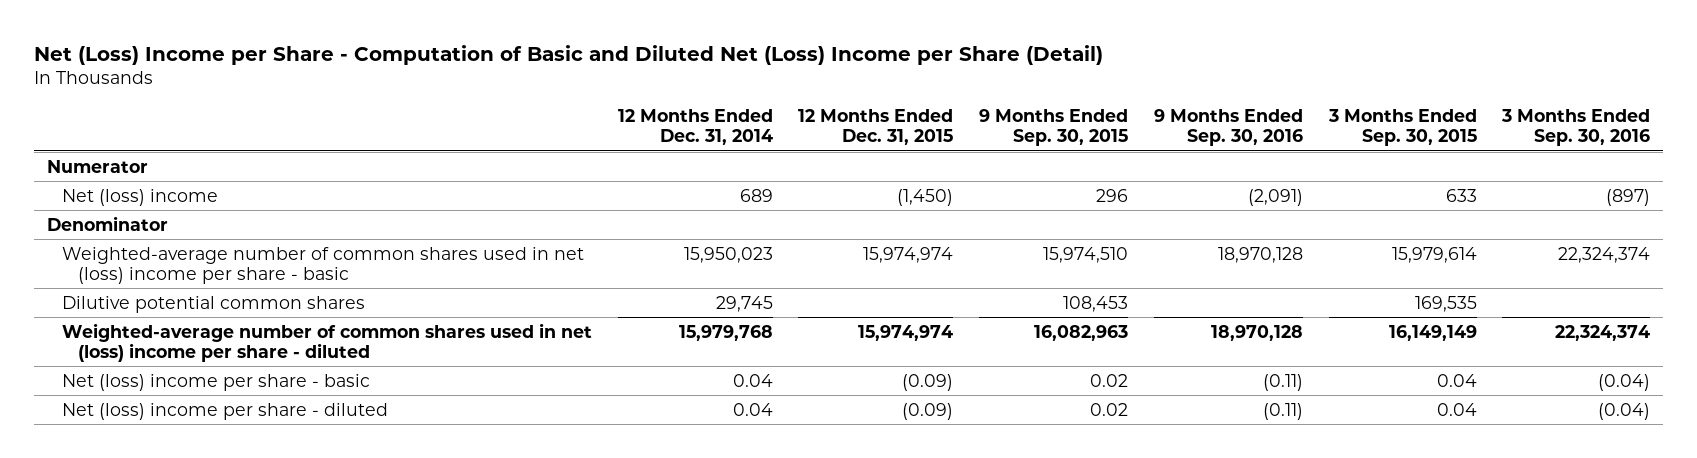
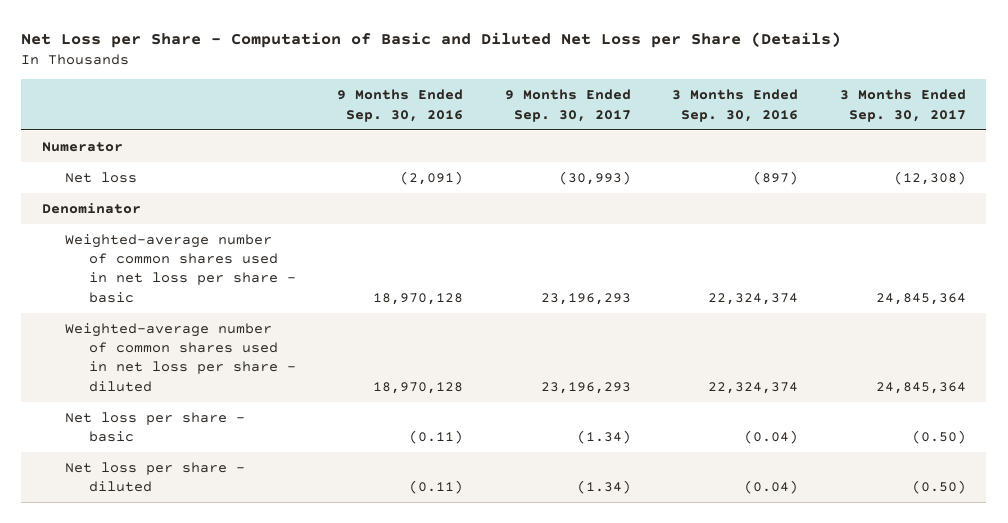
- Net (Loss) Income per Share - Computation of Basic and Diluted Net (Loss) Income per Share (Detail)
+ Net Loss per Share - Computation of Basic and Diluted Net Loss per Share (Details)
- | 12 Months Ended Dec. 31, 2014 | 12 Months Ended Dec. 31, 2015 | 9 Months Ended Sep. 30, 2015 | 9 Months Ended Sep. 30, 2016 | 3 Months Ended Sep. 30, 2015 | 3 Months Ended Sep. 30, 2016
+ | 9 Months Ended Sep. 30, 2016 | 9 Months Ended Sep. 30, 2017 | 3 Months Ended Sep. 30, 2016 | 3 Months Ended Sep. 30, 2017
- Net (loss) income | 689 | (1,450) | 296 | (2,091) | 633 | (897)
+ Net loss | (2,091) | (30,993) | (897) | (12,308)
- Weighted-average number of common shares used in net (loss) income per share - basic | 15,950,023 | 15,974,974 | 15,974,510 | 18,970,128 | 15,979,614 | 22,324,374
- Dilutive potential common shares | 29,745 | | 108,453 | | 169,535 |
- Weighted-average number of common shares used in net (loss) income per share - diluted | 15,979,768 | 15,974,974 | 16,082,963 | 18,970,128 | 16,149,149 | 22,324,374
- Net (loss) income per share - basic | 0.04 | (0.09) | 0.02 | (0.11) | 0.04 | (0.04)
- Net (loss) income per share - diluted | 0.04 | (0.09) | 0.02 | (0.11) | 0.04 | (0.04)
+ Weighted-average number of common shares used in net loss per share - basic | 18,970,128 | 23,196,293 | 22,324,374 | 24,845,364
+ Weighted-average number of common shares used in net loss per share - diluted | 18,970,128 | 23,196,293 | 22,324,374 | 24,845,364
+ Net loss per share - basic | (0.11) | (1.34) | (0.04) | (0.50)
+ Net loss per share - diluted | (0.11) | (1.34) | (0.04) | (0.50)

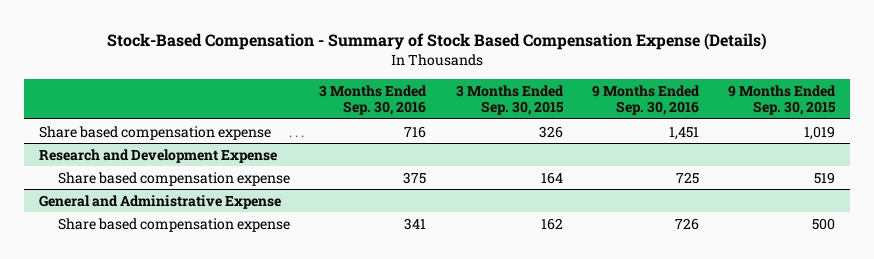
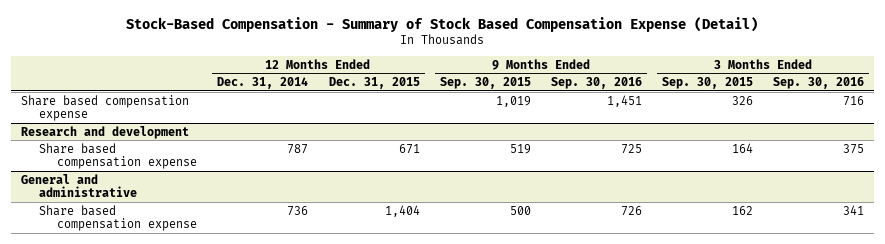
- Stock-Based Compensation - Summary of Stock Based Compensation Expense (Details)
+ Stock-Based Compensation - Summary of Stock Based Compensation Expense (Detail)
- | 3 Months Ended Sep. 30, 2016 | 3 Months Ended Sep. 30, 2015 | 9 Months Ended Sep. 30, 2016 | 9 Months Ended Sep. 30, 2015
+ | 12 Months Ended Dec. 31, 2014 | 12 Months Ended Dec. 31, 2015 | 9 Months Ended Sep. 30, 2015 | 9 Months Ended Sep. 30, 2016 | 3 Months Ended Sep. 30, 2015 | 3 Months Ended Sep. 30, 2016
- Research and Development Expense
+ Research and development
- General and Administrative Expense
+ General and administrative

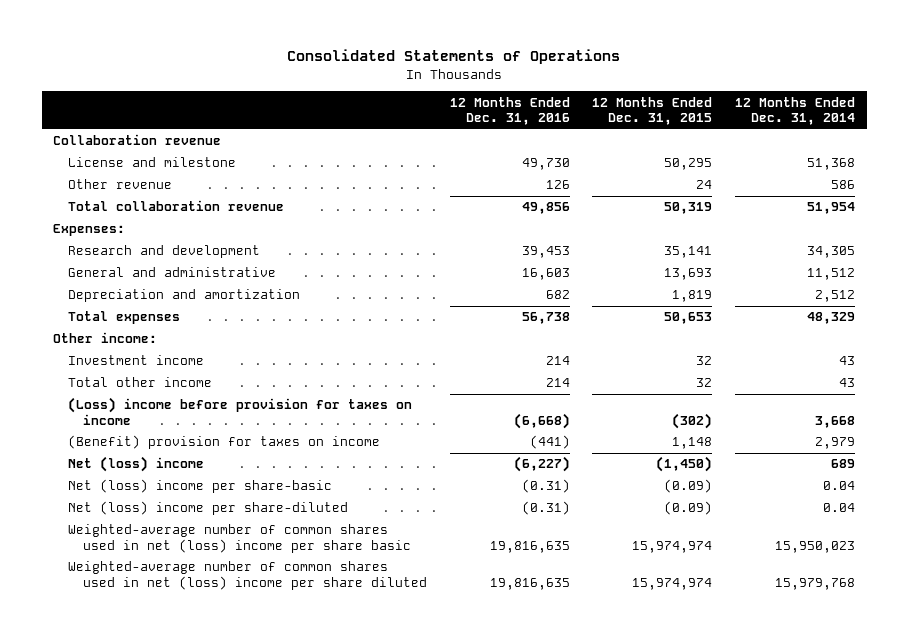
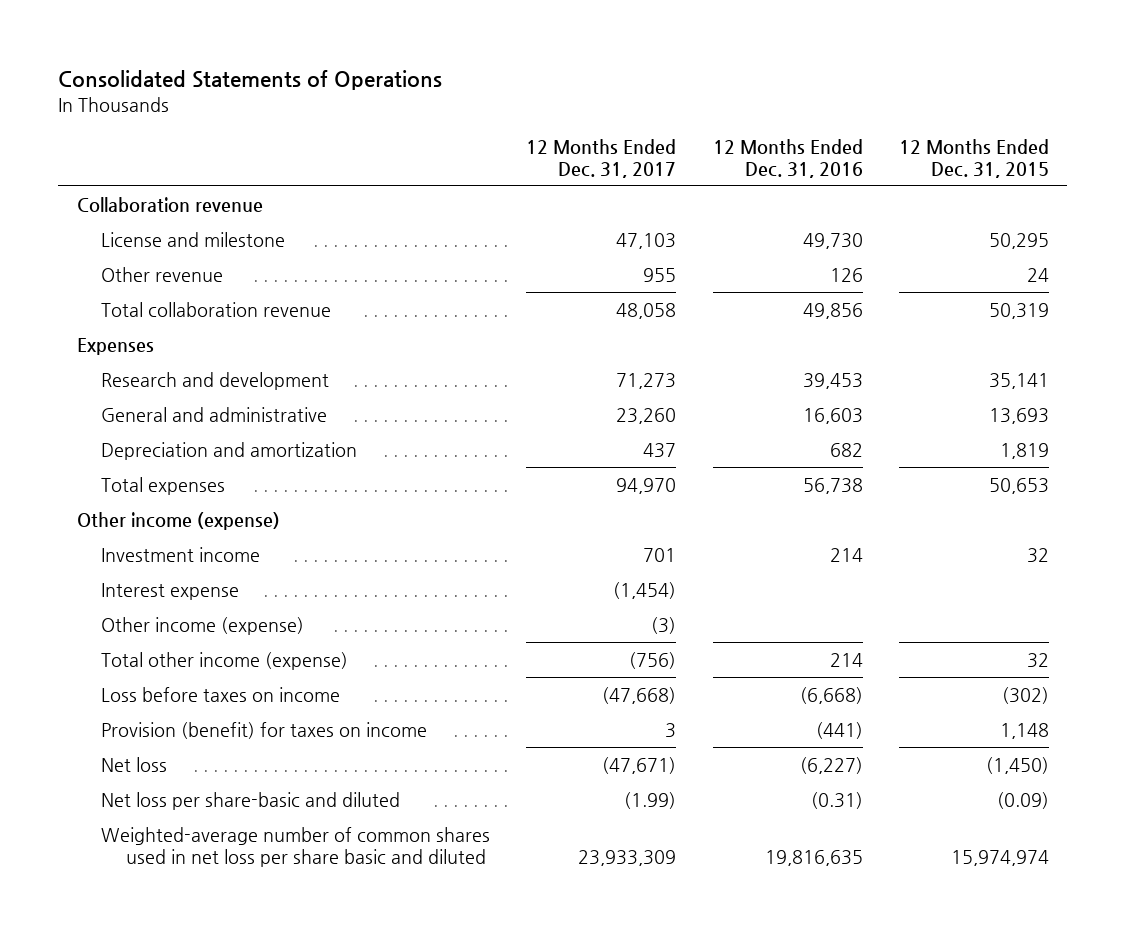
- | 12 Months Ended Dec. 31, 2016 | 12 Months Ended Dec. 31, 2015 | 12 Months Ended Dec. 31, 2014
+ | 12 Months Ended Dec. 31, 2017 | 12 Months Ended Dec. 31, 2016 | 12 Months Ended Dec. 31, 2015
- Expenses:
+ Expenses
- Other income:
+ Other income (expense)
- Total other income | 214 | 32 | 43
- (Loss) income before provision for taxes on income | (6,668) | (302) | 3,668
- (Benefit) provision for taxes on income | (441) | 1,148 | 2,979
- Net (loss) income | (6,227) | (1,450) | 689
- Net (loss) income per share-basic | (0.31) | (0.09) | 0.04
- Net (loss) income per share-diluted | (0.31) | (0.09) | 0.04
- Weighted-average number of common shares used in net (loss) income per share basic | 19,816,635 | 15,974,974 | 15,950,023
- Weighted-average number of common shares used in net (loss) income per share diluted | 19,816,635 | 15,974,974 | 15,979,768
+ Interest expense | (1,454) | |
+ Other income (expense) | (3) | |
+ Total other income (expense) | (756) | 214 | 32
+ Loss before taxes on income | (47,668) | (6,668) | (302)
+ Provision (benefit) for taxes on income | 3 | (441) | 1,148
+ Net loss | (47,671) | (6,227) | (1,450)
+ Net loss per share-basic and diluted | (1.99) | (0.31) | (0.09)
+ Weighted-average number of common shares used in net loss per share basic and diluted | 23,933,309 | 19,816,635 | 15,974,974

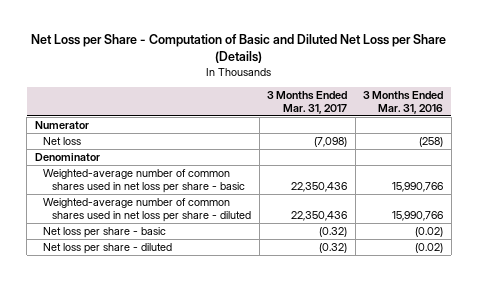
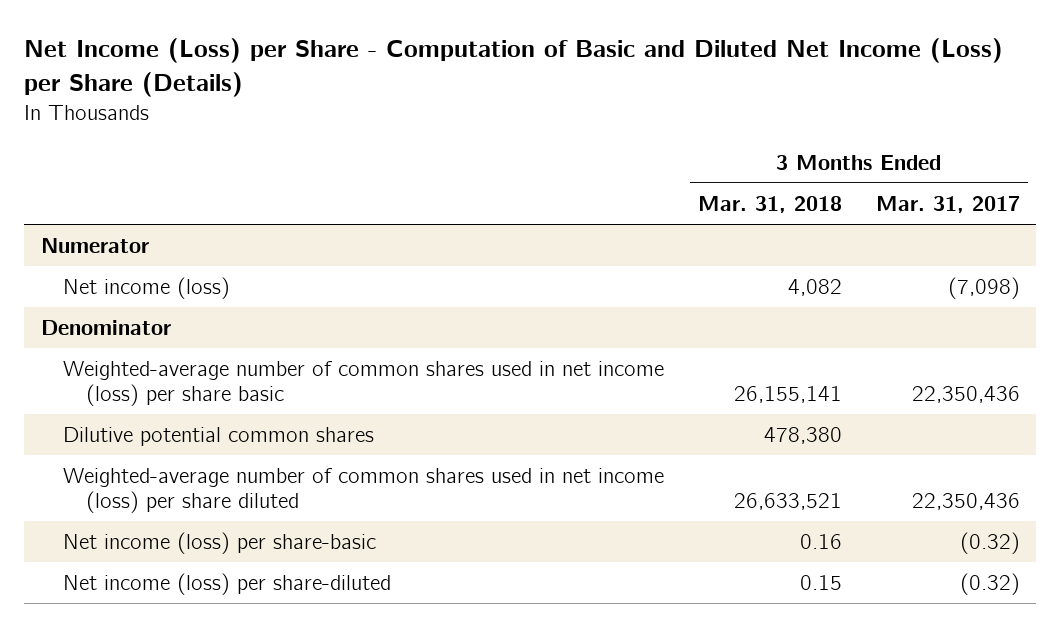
- Net Loss per Share - Computation of Basic and Diluted Net Loss per Share (Details)
+ Net Income (Loss) per Share - Computation of Basic and Diluted Net Income (Loss) per Share (Details)
- | 3 Months Ended Mar. 31, 2017 | 3 Months Ended Mar. 31, 2016
+ | 3 Months Ended Mar. 31, 2018 | 3 Months Ended Mar. 31, 2017
- Net loss | (7,098) | (258)
+ Net income (loss) | 4,082 | (7,098)
- Weighted-average number of common shares used in net loss per share - basic | 22,350,436 | 15,990,766
- Weighted-average number of common shares used in net loss per share - diluted | 22,350,436 | 15,990,766
- Net loss per share - basic | (0.32) | (0.02)
- Net loss per share - diluted | (0.32) | (0.02)
+ Weighted-average number of common shares used in net income (loss) per share basic | 26,155,141 | 22,350,436
+ Dilutive potential common shares | 478,380 |
+ Weighted-average number of common shares used in net income (loss) per share diluted | 26,633,521 | 22,350,436
+ Net income (loss) per share-basic | 0.16 | (0.32)
+ Net income (loss) per share-diluted | 0.15 | (0.32)

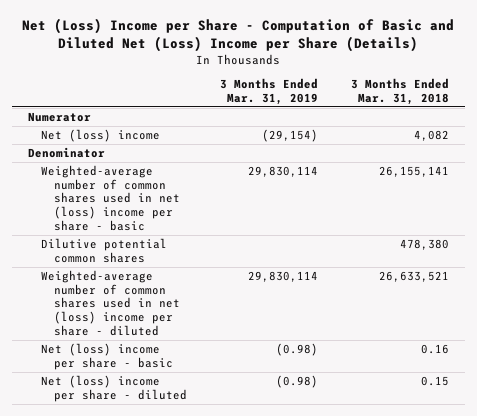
- Net Income (Loss) per Share - Computation of Basic and Diluted Net Income (Loss) per Share (Details)
+ Net (Loss) Income per Share - Computation of Basic and Diluted Net (Loss) Income per Share (Details)
- | 3 Months Ended Mar. 31, 2018 | 3 Months Ended Mar. 31, 2017
+ | 3 Months Ended Mar. 31, 2019 | 3 Months Ended Mar. 31, 2018
- Net income (loss) | 4,082 | (7,098)
+ Net (loss) income | (29,154) | 4,082
- Weighted-average number of common shares used in net income (loss) per share basic | 26,155,141 | 22,350,436
+ Weighted-average number of common shares used in net (loss) income per share - basic | 29,830,114 | 26,155,141
- Weighted-average number of common shares used in net income (loss) per share diluted | 26,633,521 | 22,350,436
- Net income (loss) per share-basic | 0.16 | (0.32)
- Net income (loss) per share-diluted | 0.15 | (0.32)
+ Weighted-average number of common shares used in net (loss) income per share - diluted | 29,830,114 | 26,633,521
+ Net (loss) income per share - basic | (0.98) | 0.16
+ Net (loss) income per share - diluted | (0.98) | 0.15

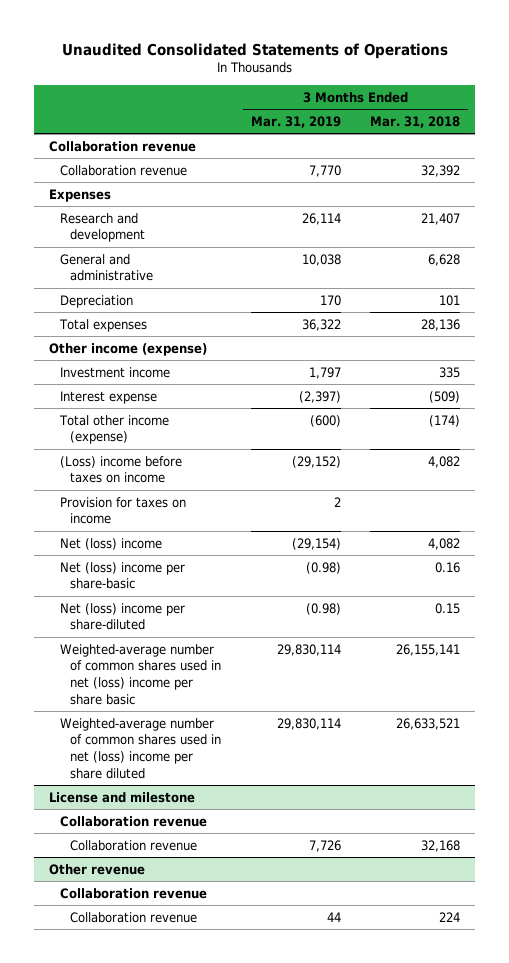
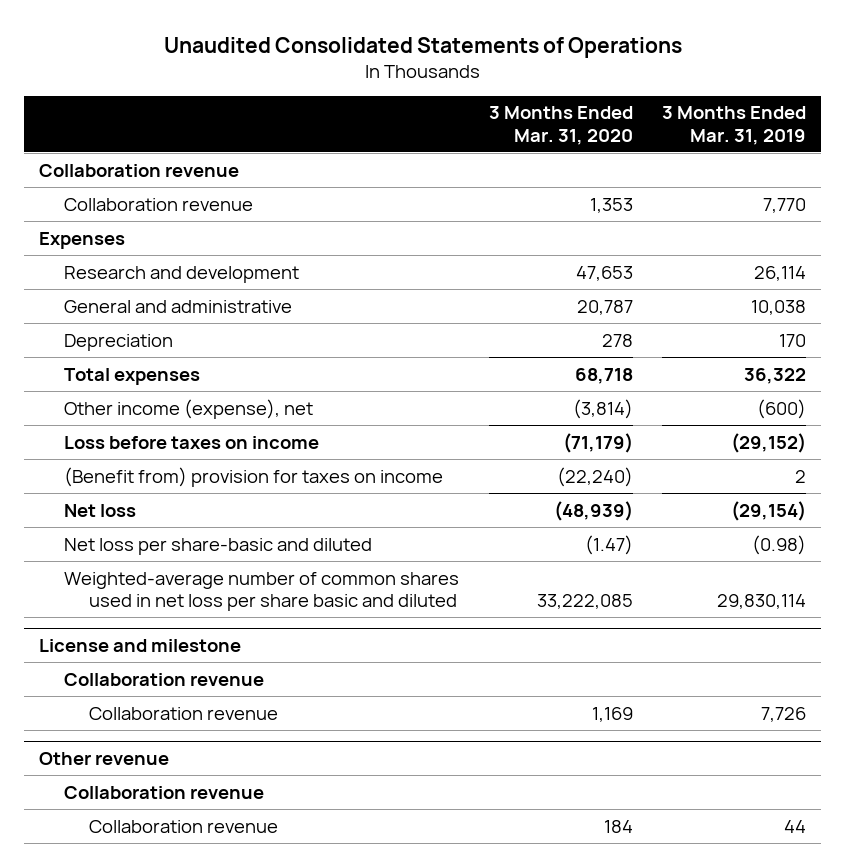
- | 3 Months Ended Mar. 31, 2019 | 3 Months Ended Mar. 31, 2018
+ | 3 Months Ended Mar. 31, 2020 | 3 Months Ended Mar. 31, 2019
- Other income (expense)
- Investment income | 1,797 | 335
- Interest expense | (2,397) | (509)
- Total other income (expense) | (600) | (174)
- (Loss) income before taxes on income | (29,152) | 4,082
- Provision for taxes on income | 2 |
- Net (loss) income | (29,154) | 4,082
- Net (loss) income per share-basic | (0.98) | 0.16
- Net (loss) income per share-diluted | (0.98) | 0.15
- Weighted-average number of common shares used in net (loss) income per share basic | 29,830,114 | 26,155,141
- Weighted-average number of common shares used in net (loss) income per share diluted | 29,830,114 | 26,633,521
+ Other income (expense), net | (3,814) | (600)
+ Loss before taxes on income | (71,179) | (29,152)
+ (Benefit from) provision for taxes on income | (22,240) | 2
+ Net loss | (48,939) | (29,154)
+ Net loss per share-basic and diluted | (1.47) | (0.98)
+ Weighted-average number of common shares used in net loss per share basic and diluted | 33,222,085 | 29,830,114

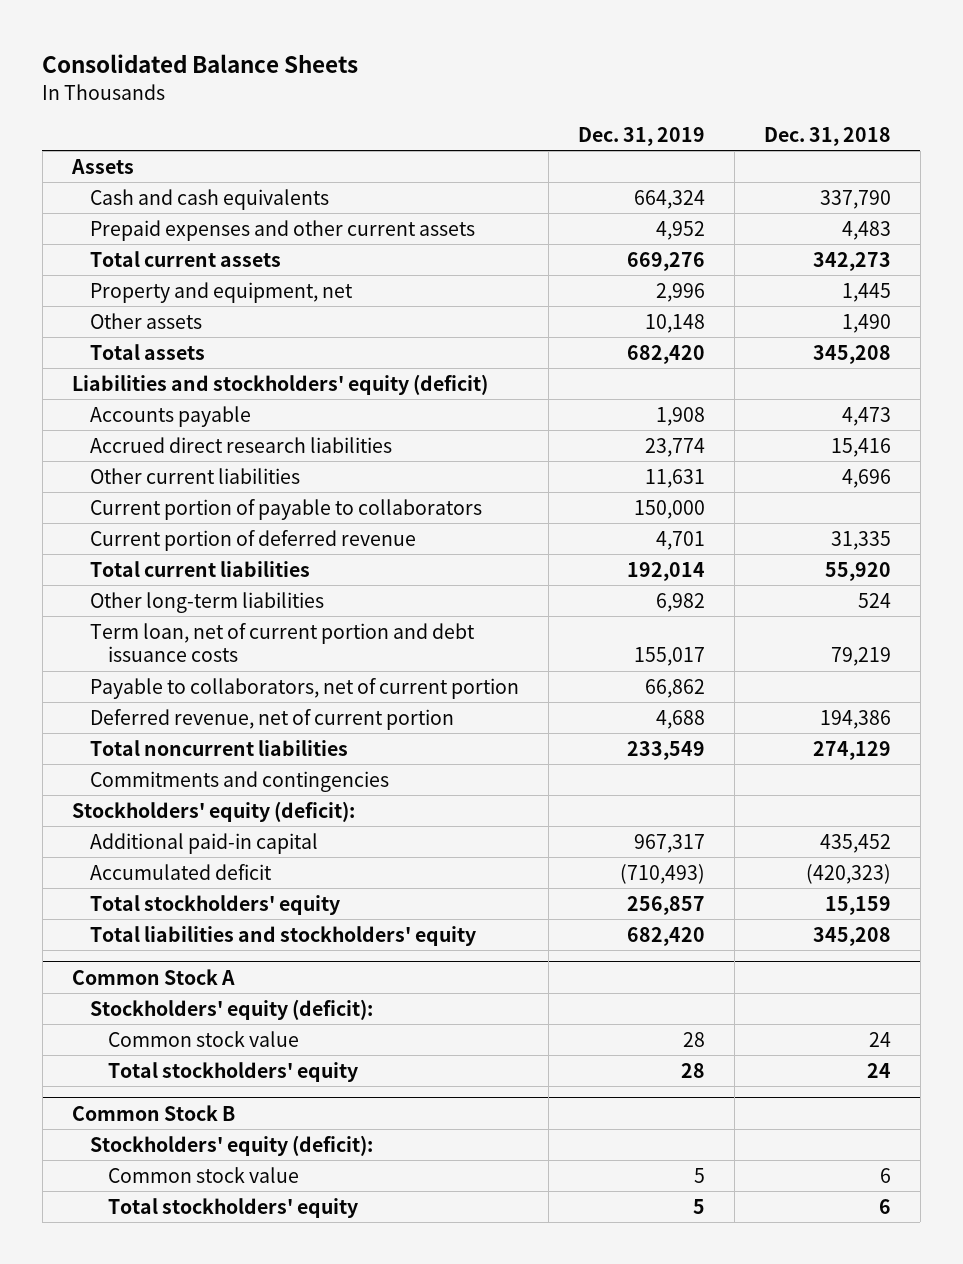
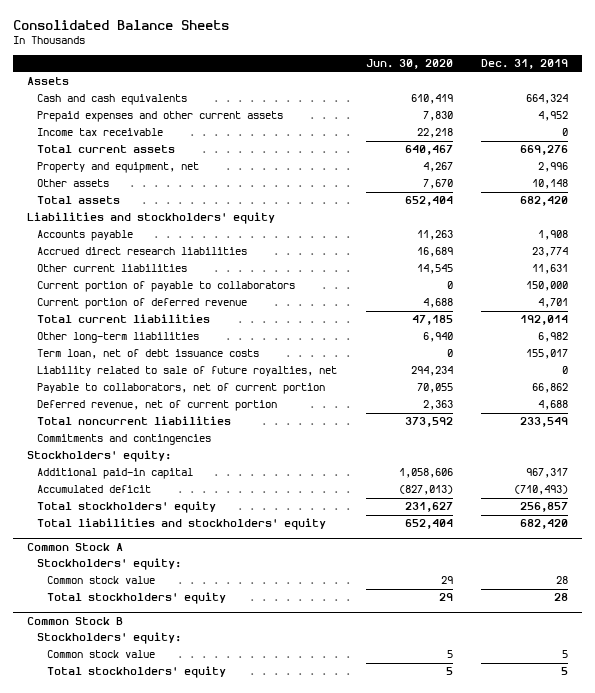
- | Dec. 31, 2019 | Dec. 31, 2018
+ | Jun. 30, 2020 | Dec. 31, 2019
+ Income tax receivable | 22,218 | 0
- Liabilities and stockholders' equity (deficit)
+ Liabilities and stockholders' equity
- Term loan, net of current portion and debt issuance costs | 155,017 | 79,219
+ Term loan, net of debt issuance costs | 0 | 155,017
+ Liability related to sale of future royalties, net | 294,234 | 0
- Stockholders' equity (deficit):
+ Stockholders' equity:
@ Common Stock A
- Stockholders' equity (deficit):
+ Stockholders' equity:
@ Common Stock B
- Stockholders' equity (deficit):
+ Stockholders' equity:

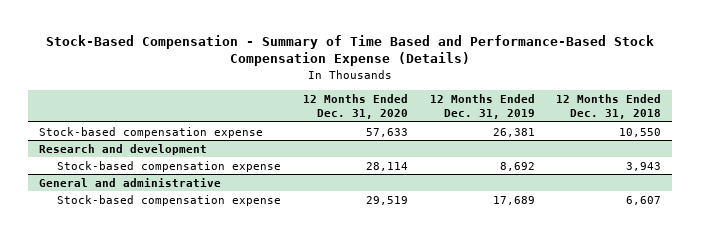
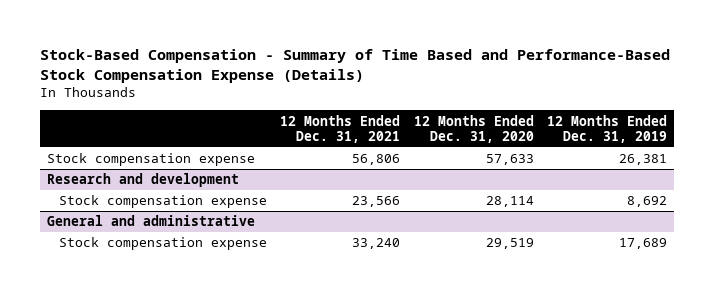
- | 12 Months Ended Dec. 31, 2020 | 12 Months Ended Dec. 31, 2019 | 12 Months Ended Dec. 31, 2018
+ | 12 Months Ended Dec. 31, 2021 | 12 Months Ended Dec. 31, 2020 | 12 Months Ended Dec. 31, 2019
- Stock-based compensation expense | 57,633 | 26,381 | 10,550
+ Stock compensation expense | 56,806 | 57,633 | 26,381
@ Research and development
- Stock-based compensation expense | 28,114 | 8,692 | 3,943
+ Stock compensation expense | 23,566 | 28,114 | 8,692
@ General and administrative
- Stock-based compensation expense | 29,519 | 17,689 | 6,607
+ Stock compensation expense | 33,240 | 29,519 | 17,689

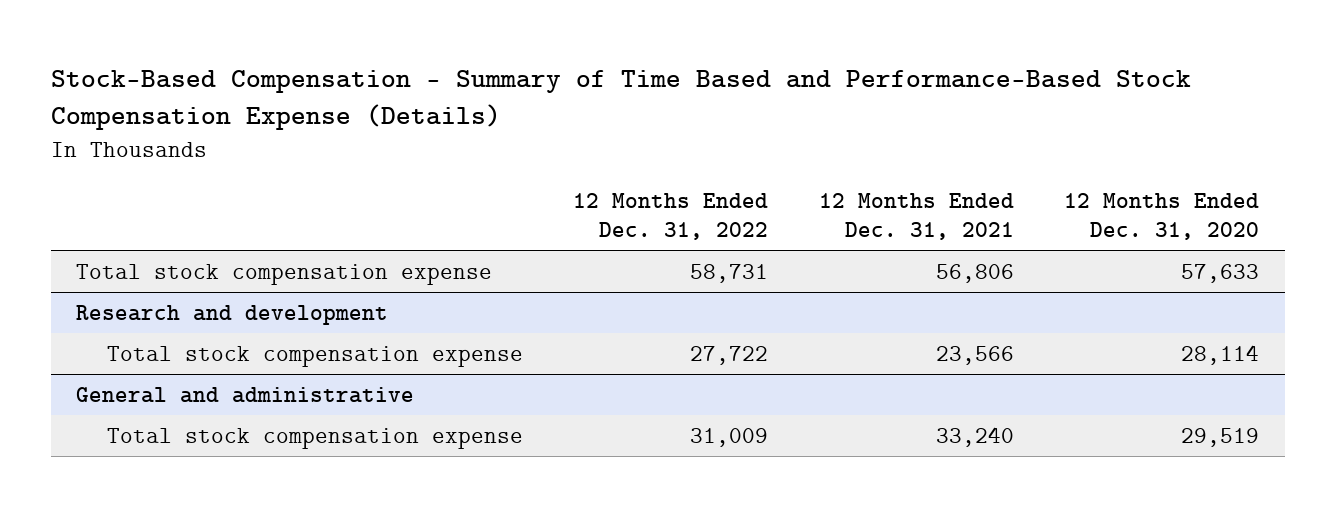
- | 12 Months Ended Dec. 31, 2021 | 12 Months Ended Dec. 31, 2020 | 12 Months Ended Dec. 31, 2019
+ | 12 Months Ended Dec. 31, 2022 | 12 Months Ended Dec. 31, 2021 | 12 Months Ended Dec. 31, 2020
- Stock compensation expense | 56,806 | 57,633 | 26,381
+ Total stock compensation expense | 58,731 | 56,806 | 57,633
@ Research and development
- Stock compensation expense | 23,566 | 28,114 | 8,692
+ Total stock compensation expense | 27,722 | 23,566 | 28,114
@ General and administrative
- Stock compensation expense | 33,240 | 29,519 | 17,689
+ Total stock compensation expense | 31,009 | 33,240 | 29,519

